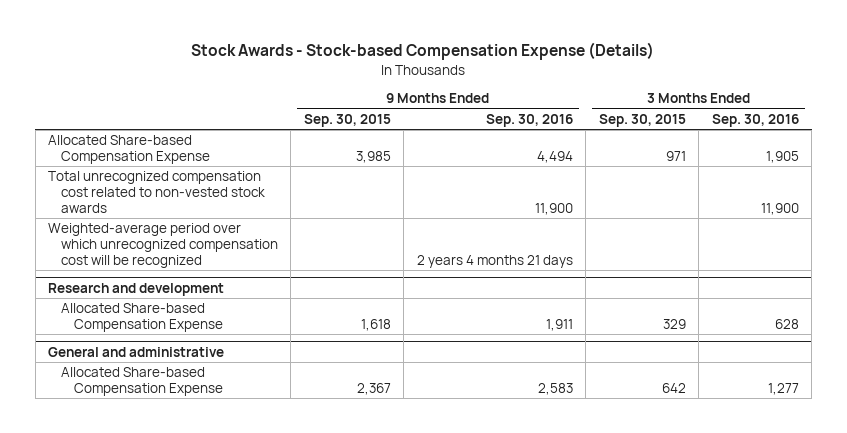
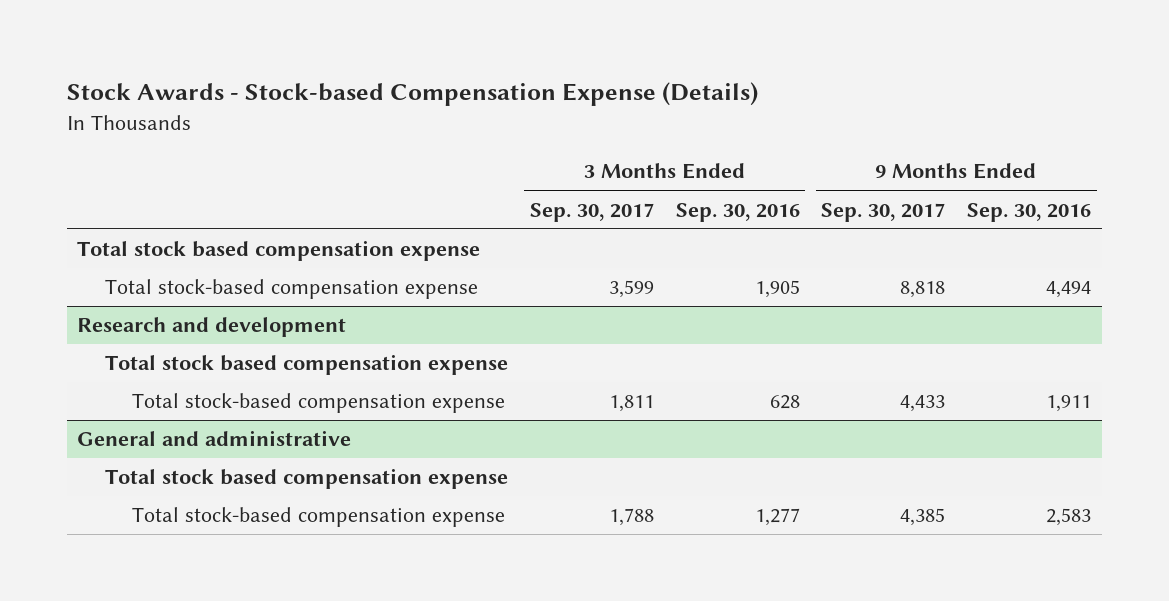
- | 9 Months Ended Sep. 30, 2015 | 9 Months Ended Sep. 30, 2016 | 3 Months Ended Sep. 30, 2015 | 3 Months Ended Sep. 30, 2016
+ | 3 Months Ended Sep. 30, 2017 | 3 Months Ended Sep. 30, 2016 | 9 Months Ended Sep. 30, 2017 | 9 Months Ended Sep. 30, 2016
- Allocated Share-based Compensation Expense | 3,985 | 4,494 | 971 | 1,905
- Total unrecognized compensation cost related to non-vested stock awards | | 11,900 | | 11,900
- Weighted-average period over which unrecognized compensation cost will be recognized | | 2 years 4 months 21 days | |
+ Total stock based compensation expense
+ Total stock-based compensation expense | 3,599 | 1,905 | 8,818 | 4,494
@ Research and development
- Allocated Share-based Compensation Expense | 1,618 | 1,911 | 329 | 628
+ Total stock based compensation expense
+ Total stock-based compensation expense | 1,811 | 628 | 4,433 | 1,911
@ General and administrative
- Allocated Share-based Compensation Expense | 2,367 | 2,583 | 642 | 1,277
+ Total stock based compensation expense
+ Total stock-based compensation expense | 1,788 | 1,277 | 4,385 | 2,583

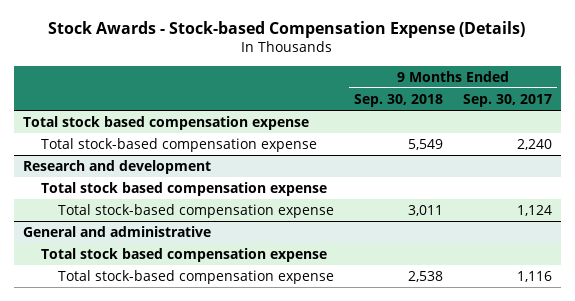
- | 3 Months Ended Sep. 30, 2017 | 3 Months Ended Sep. 30, 2016 | 9 Months Ended Sep. 30, 2017 | 9 Months Ended Sep. 30, 2016
+ | 9 Months Ended Sep. 30, 2018 | 9 Months Ended Sep. 30, 2017
- Total stock-based compensation expense | 3,599 | 1,905 | 8,818 | 4,494
+ Total stock-based compensation expense | 5,549 | 2,240
@ Research and development
- Total stock-based compensation expense | 1,811 | 628 | 4,433 | 1,911
+ Total stock-based compensation expense | 3,011 | 1,124
@ General and administrative
- Total stock-based compensation expense | 1,788 | 1,277 | 4,385 | 2,583
+ Total stock-based compensation expense | 2,538 | 1,116

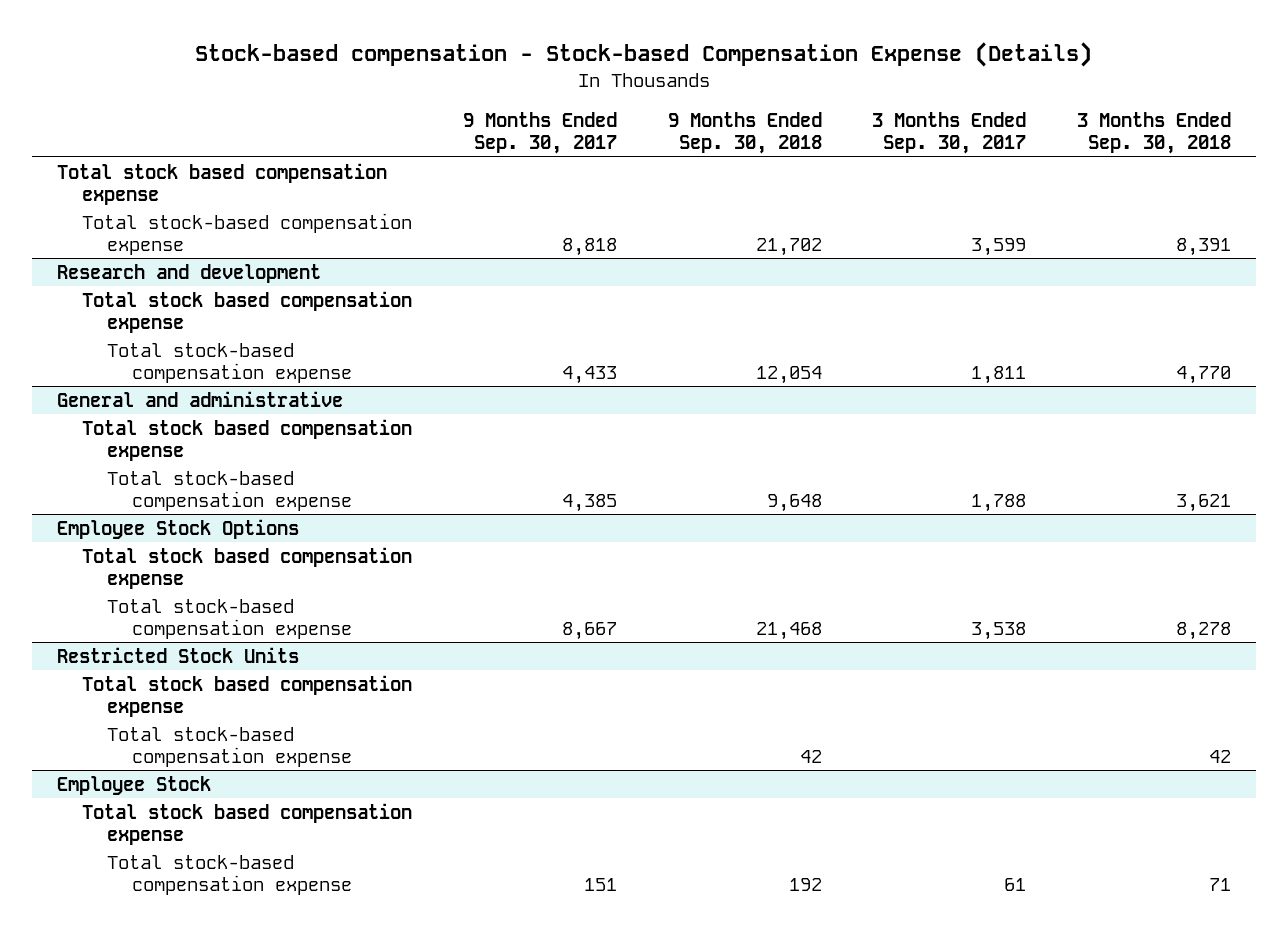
- Stock Awards - Stock-based Compensation Expense (Details)
+ Stock-based compensation - Stock-based Compensation Expense (Details)
- | 9 Months Ended Sep. 30, 2018 | 9 Months Ended Sep. 30, 2017
+ | 9 Months Ended Sep. 30, 2017 | 9 Months Ended Sep. 30, 2018 | 3 Months Ended Sep. 30, 2017 | 3 Months Ended Sep. 30, 2018
- Total stock-based compensation expense | 5,549 | 2,240
+ Total stock-based compensation expense | 8,818 | 21,702 | 3,599 | 8,391
@ Research and development
- Total stock-based compensation expense | 3,011 | 1,124
+ Total stock-based compensation expense | 4,433 | 12,054 | 1,811 | 4,770
@ General and administrative
- Total stock-based compensation expense | 2,538 | 1,116
+ Total stock-based compensation expense | 4,385 | 9,648 | 1,788 | 3,621
+ Employee Stock Options
+ Total stock based compensation expense
+ Total stock-based compensation expense | 8,667 | 21,468 | 3,538 | 8,278
+ Restricted Stock Units
+ Total stock based compensation expense
+ Total stock-based compensation expense | | 42 | | 42
+ Employee Stock
+ Total stock based compensation expense
+ Total stock-based compensation expense | 151 | 192 | 61 | 71

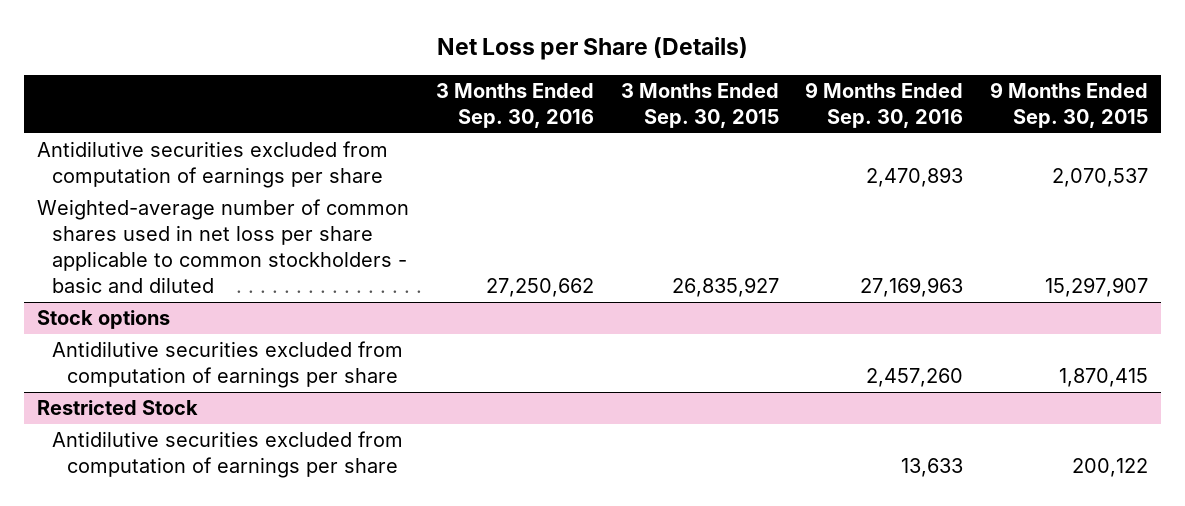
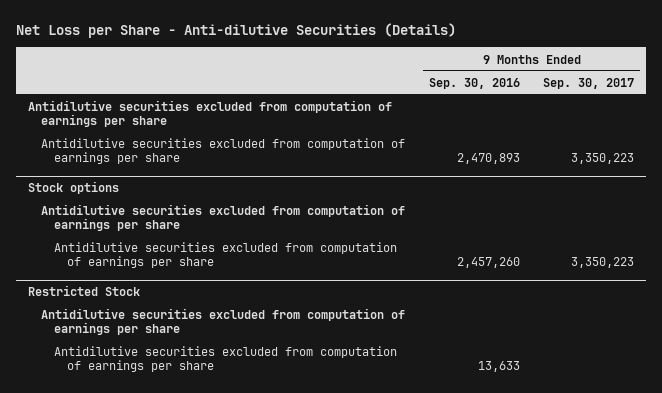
- Net Loss per Share (Details)
+ Net Loss per Share - Anti-dilutive Securities (Details)
- | 3 Months Ended Sep. 30, 2016 | 3 Months Ended Sep. 30, 2015 | 9 Months Ended Sep. 30, 2016 | 9 Months Ended Sep. 30, 2015
+ | 9 Months Ended Sep. 30, 2016 | 9 Months Ended Sep. 30, 2017
+ Antidilutive securities excluded from computation of earnings per share
- Weighted-average number of common shares used in net loss per share applicable to common stockholders - basic and diluted | 27,250,662 | 26,835,927 | 27,169,963 | 15,297,907
@ Stock options
+ Antidilutive securities excluded from computation of earnings per share
@ Restricted Stock
+ Antidilutive securities excluded from computation of earnings per share

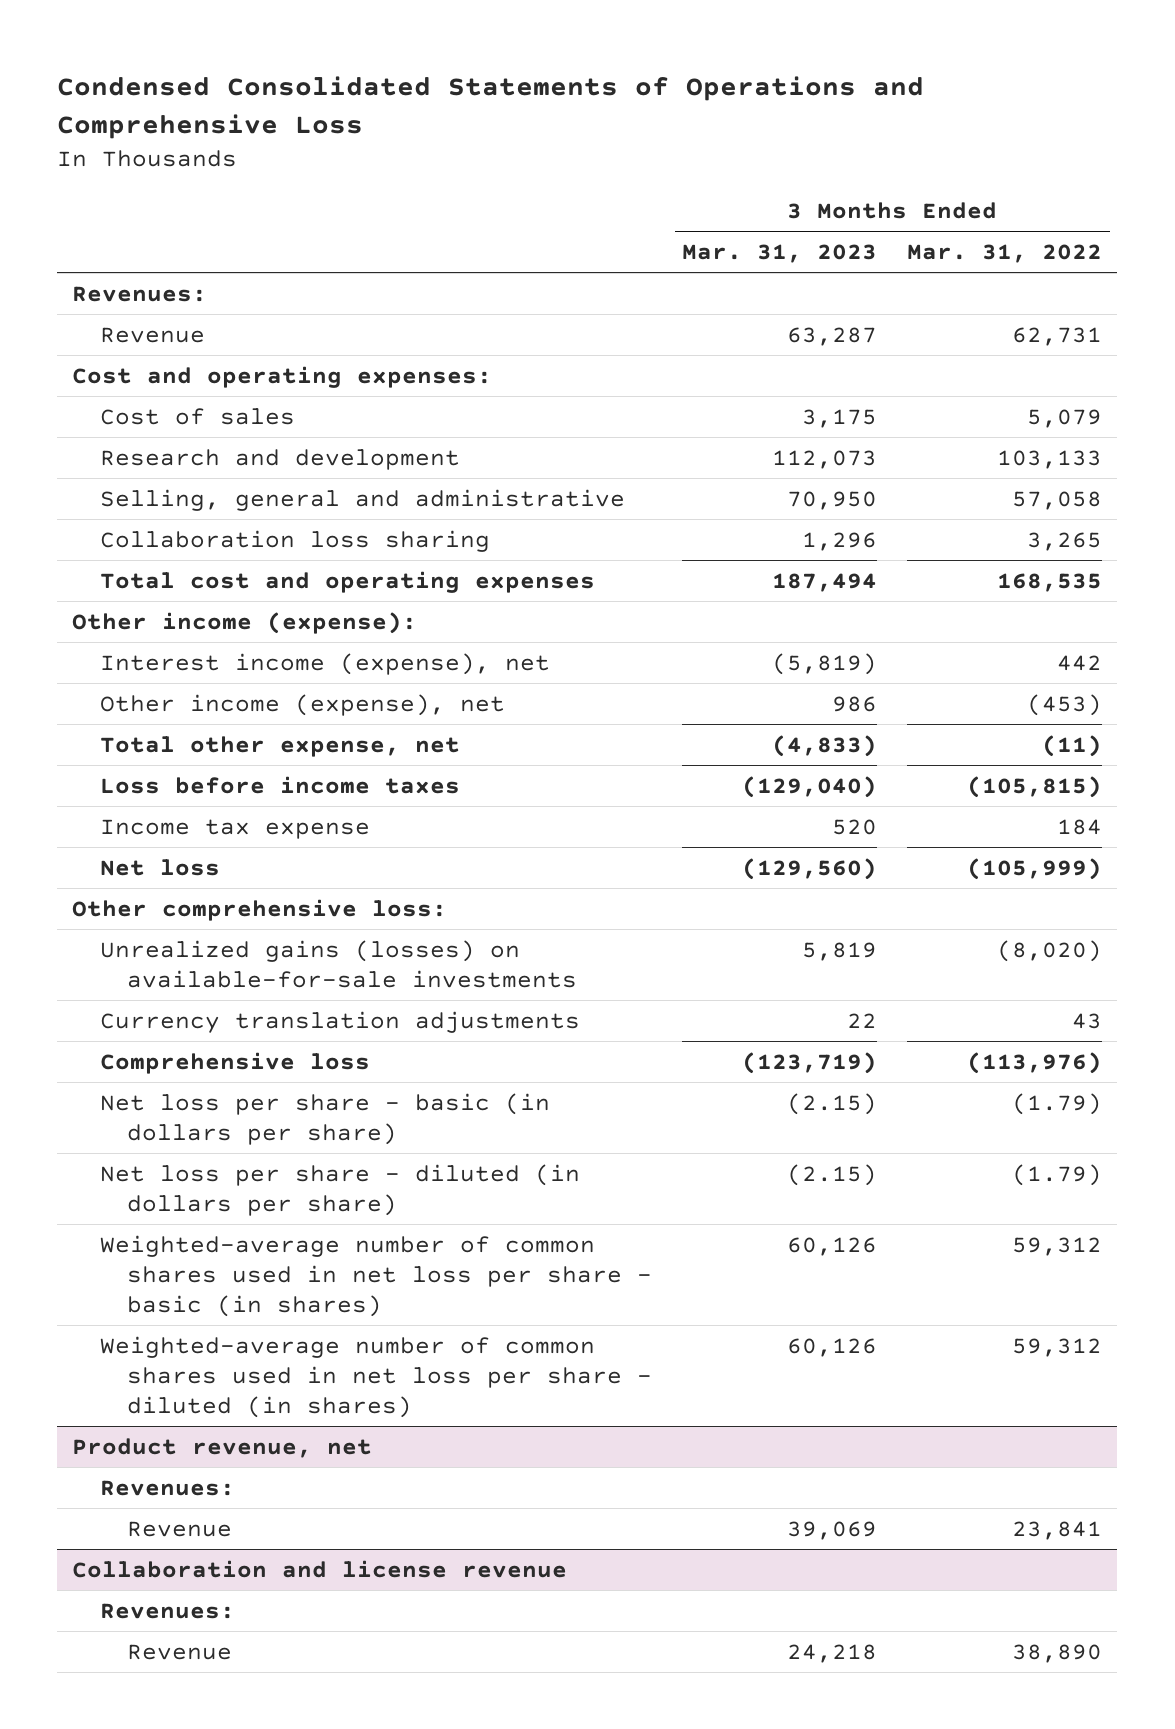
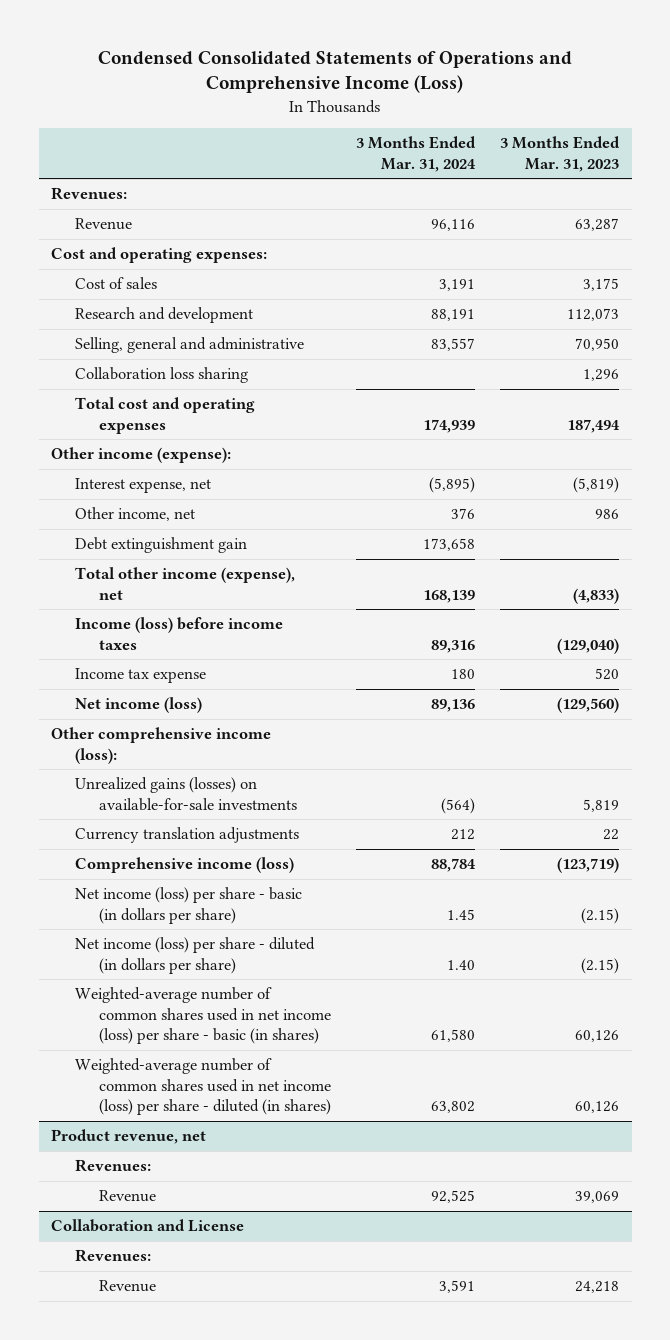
- Condensed Consolidated Statements of Operations and Comprehensive Loss
+ Condensed Consolidated Statements of Operations and Comprehensive Income (Loss)
- | 3 Months Ended Mar. 31, 2023 | 3 Months Ended Mar. 31, 2022
+ | 3 Months Ended Mar. 31, 2024 | 3 Months Ended Mar. 31, 2023
- Interest income (expense), net | (5,819) | 442
- Other income (expense), net | 986 | (453)
- Total other expense, net | (4,833) | (11)
- Loss before income taxes | (129,040) | (105,815)
+ Interest expense, net | (5,895) | (5,819)
+ Other income, net | 376 | 986
+ Debt extinguishment gain | 173,658 |
+ Total other income (expense), net | 168,139 | (4,833)
+ Income (loss) before income taxes | 89,316 | (129,040)
- Net loss | (129,560) | (105,999)
- Other comprehensive loss:
+ Net income (loss) | 89,136 | (129,560)
+ Other comprehensive income (loss):
- Comprehensive loss | (123,719) | (113,976)
- Net loss per share - basic (in dollars per share) | (2.15) | (1.79)
- Net loss per share - diluted (in dollars per share) | (2.15) | (1.79)
- Weighted-average number of common shares used in net loss per share - basic (in shares) | 60,126 | 59,312
- Weighted-average number of common shares used in net loss per share - diluted (in shares) | 60,126 | 59,312
+ Comprehensive income (loss) | 88,784 | (123,719)
+ Net income (loss) per share - basic (in dollars per share) | 1.45 | (2.15)
+ Net income (loss) per share - diluted (in dollars per share) | 1.40 | (2.15)
+ Weighted-average number of common shares used in net income (loss) per share - basic (in shares) | 61,580 | 60,126
+ Weighted-average number of common shares used in net income (loss) per share - diluted (in shares) | 63,802 | 60,126
- Collaboration and license revenue
+ Collaboration and License

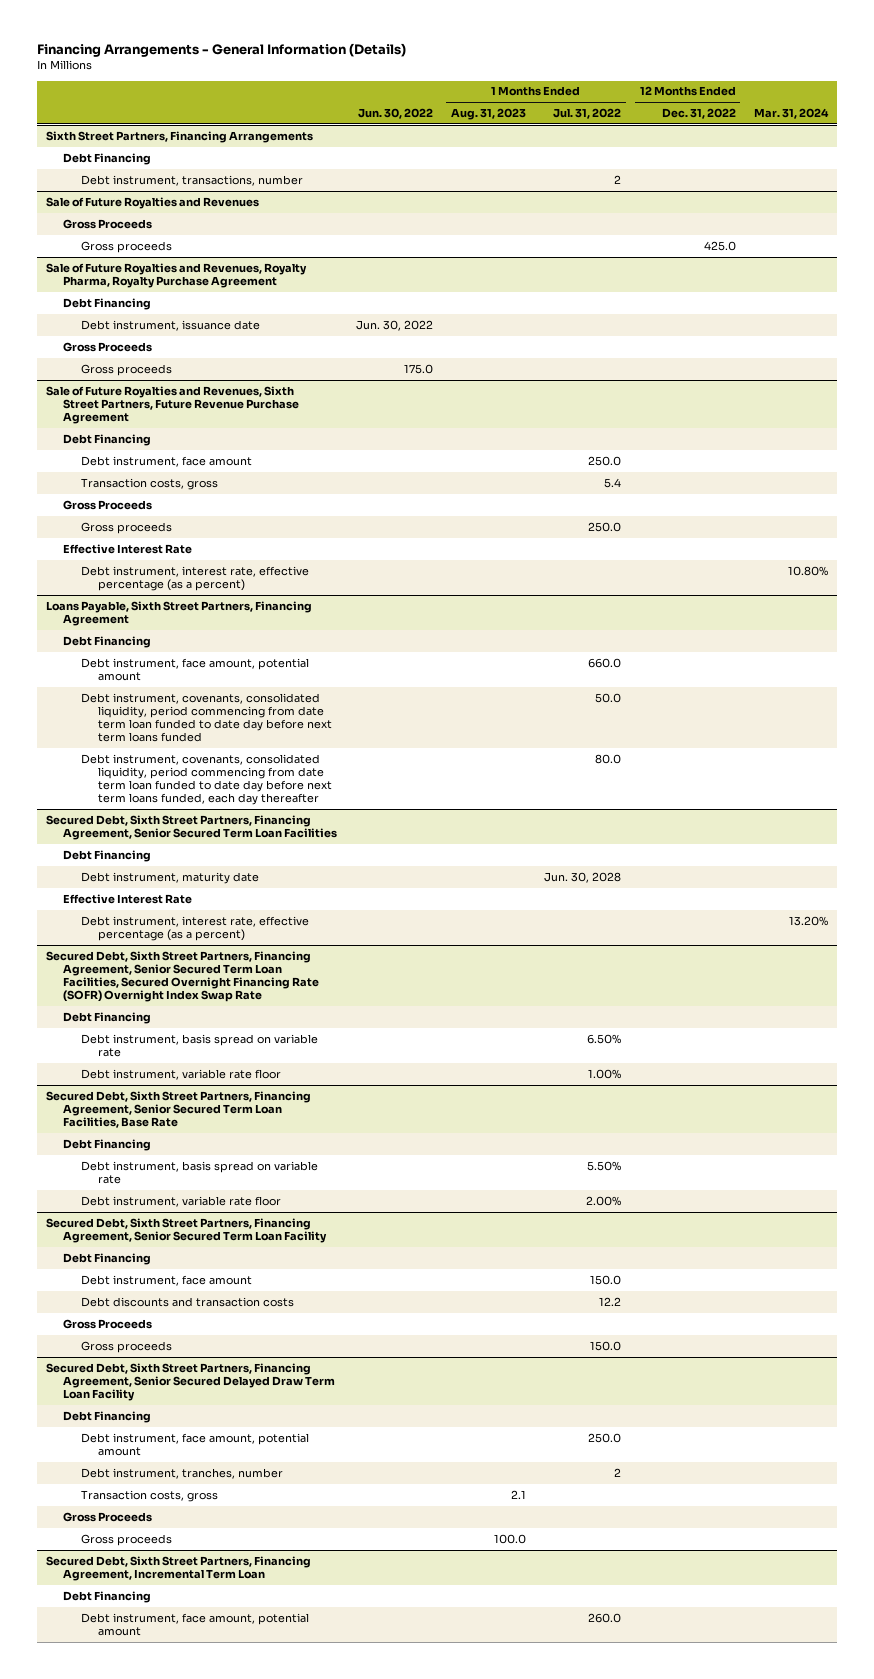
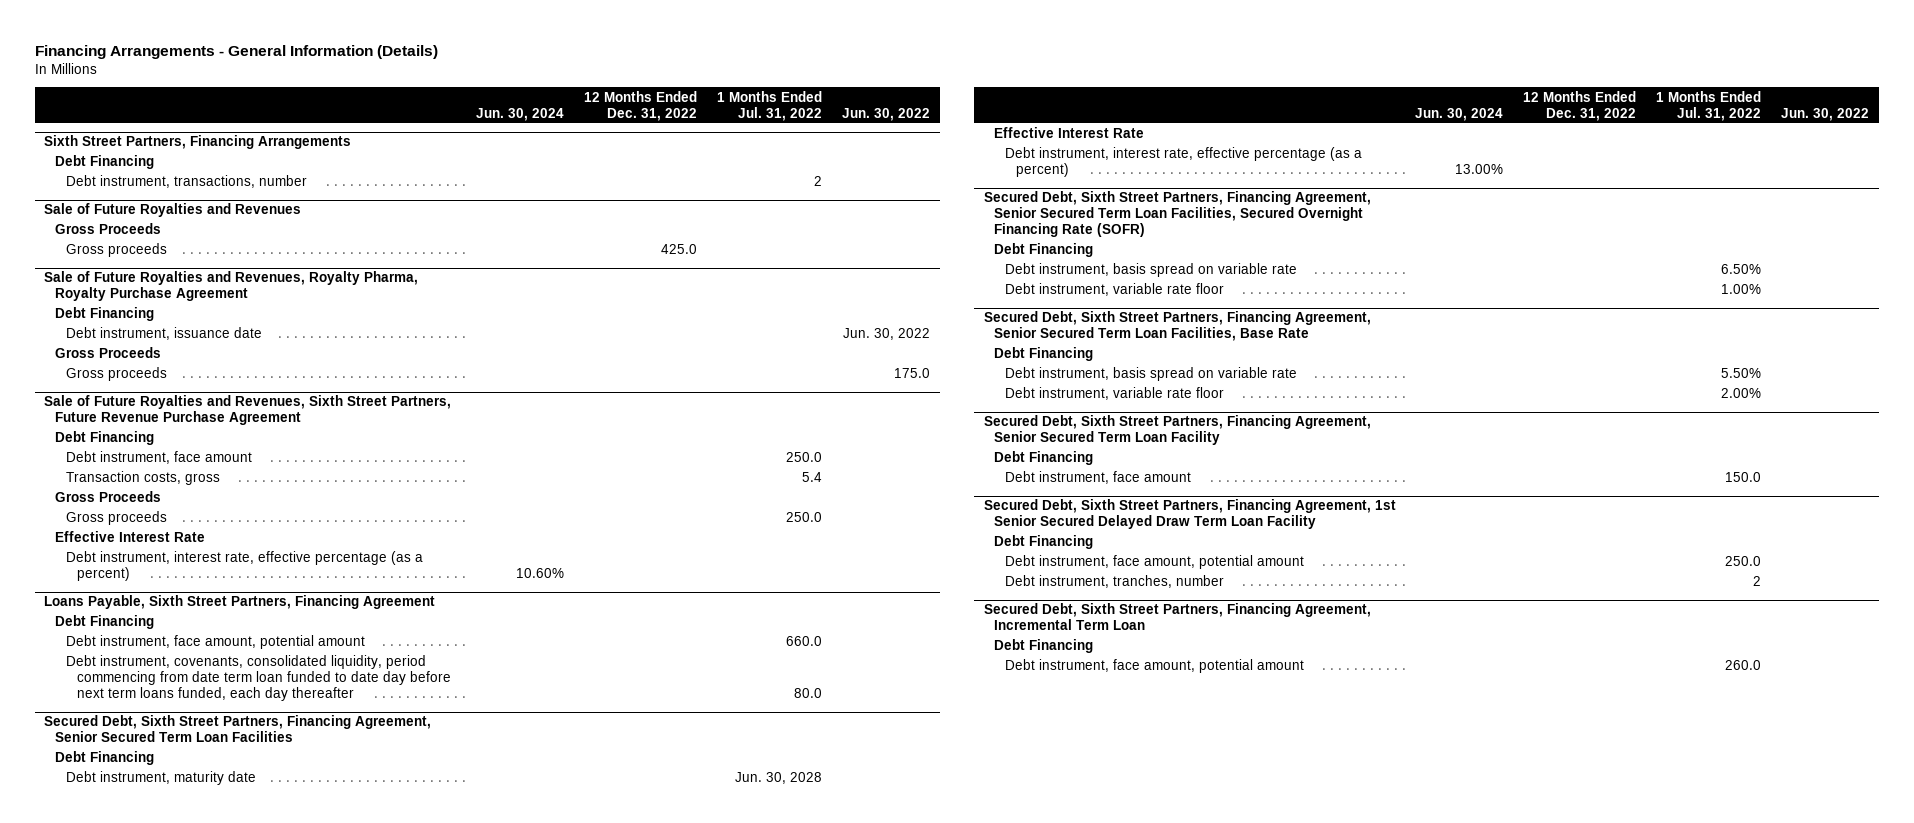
- | Jun. 30, 2022 | 1 Months Ended Aug. 31, 2023 | 1 Months Ended Jul. 31, 2022 | 12 Months Ended Dec. 31, 2022 | Mar. 31, 2024
+ | Jun. 30, 2024 | 12 Months Ended Dec. 31, 2022 | 1 Months Ended Jul. 31, 2022 | Jun. 30, 2022
@ Loans Payable, Sixth Street Partners, Financing Agreement
- Debt instrument, covenants, consolidated liquidity, period commencing from date term loan funded to date day before next term loans funded | | | 50.0 | |
- Secured Debt, Sixth Street Partners, Financing Agreement, Senior Secured Term Loan Facilities, Secured Overnight Financing Rate (SOFR) Overnight Index Swap Rate
+ Secured Debt, Sixth Street Partners, Financing Agreement, Senior Secured Term Loan Facilities, Secured Overnight Financing Rate (SOFR)
@ Secured Debt, Sixth Street Partners, Financing Agreement, Senior Secured Term Loan Facility
- Debt discounts and transaction costs | | | 12.2 | |
- Gross Proceeds
- Gross proceeds | | | 150.0 | |
- Secured Debt, Sixth Street Partners, Financing Agreement, Senior Secured Delayed Draw Term Loan Facility
+ Secured Debt, Sixth Street Partners, Financing Agreement, 1st Senior Secured Delayed Draw Term Loan Facility
- Transaction costs, gross | | 2.1 | | |
- Gross Proceeds
- Gross proceeds | | 100.0 | | |

